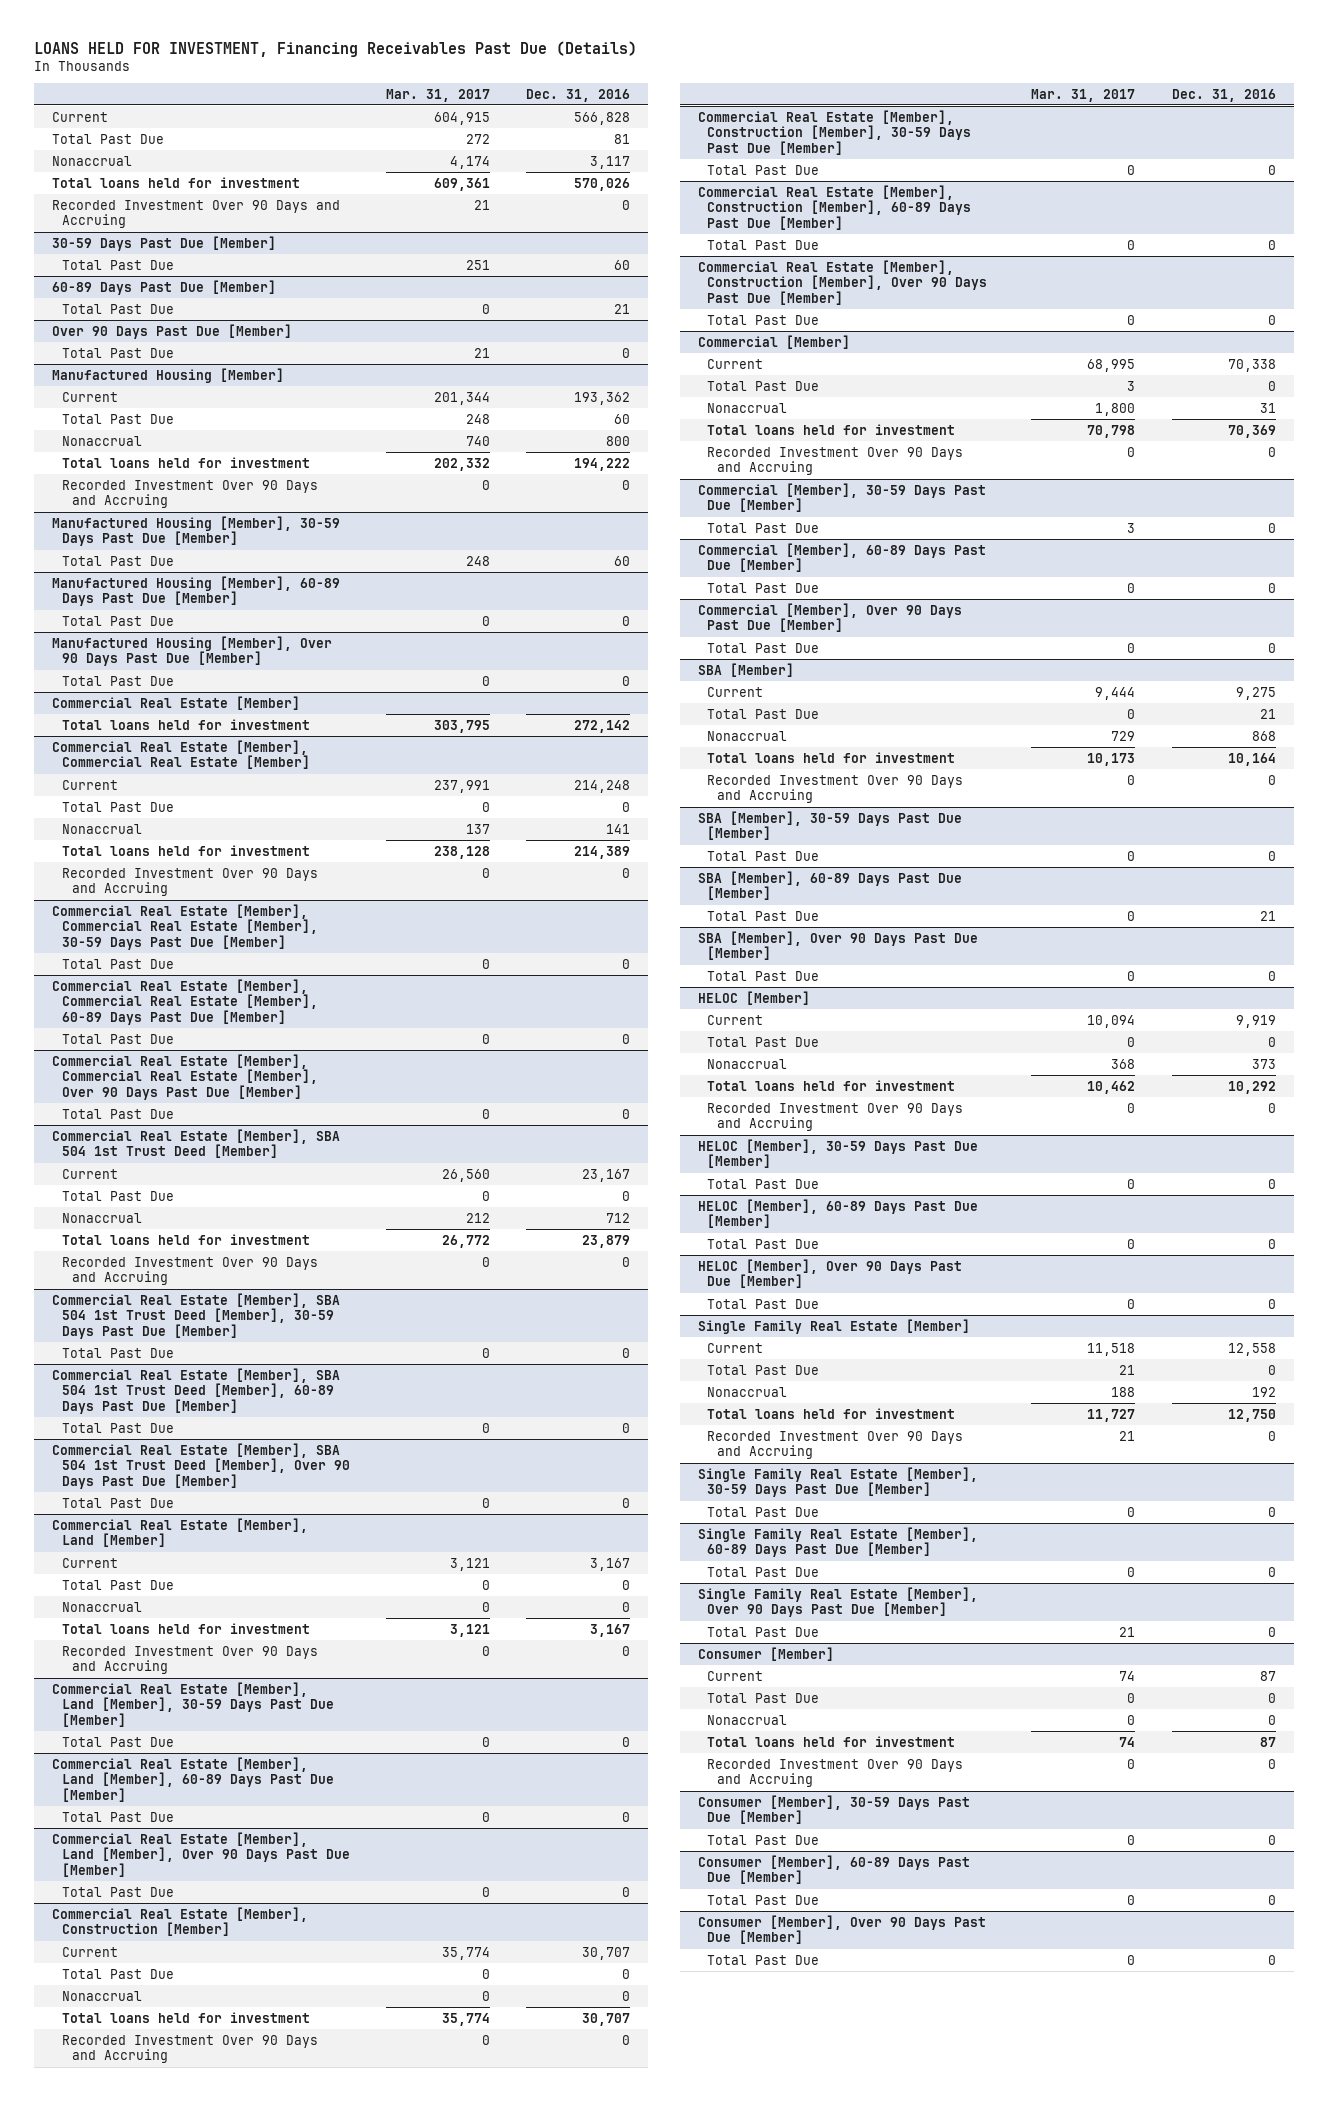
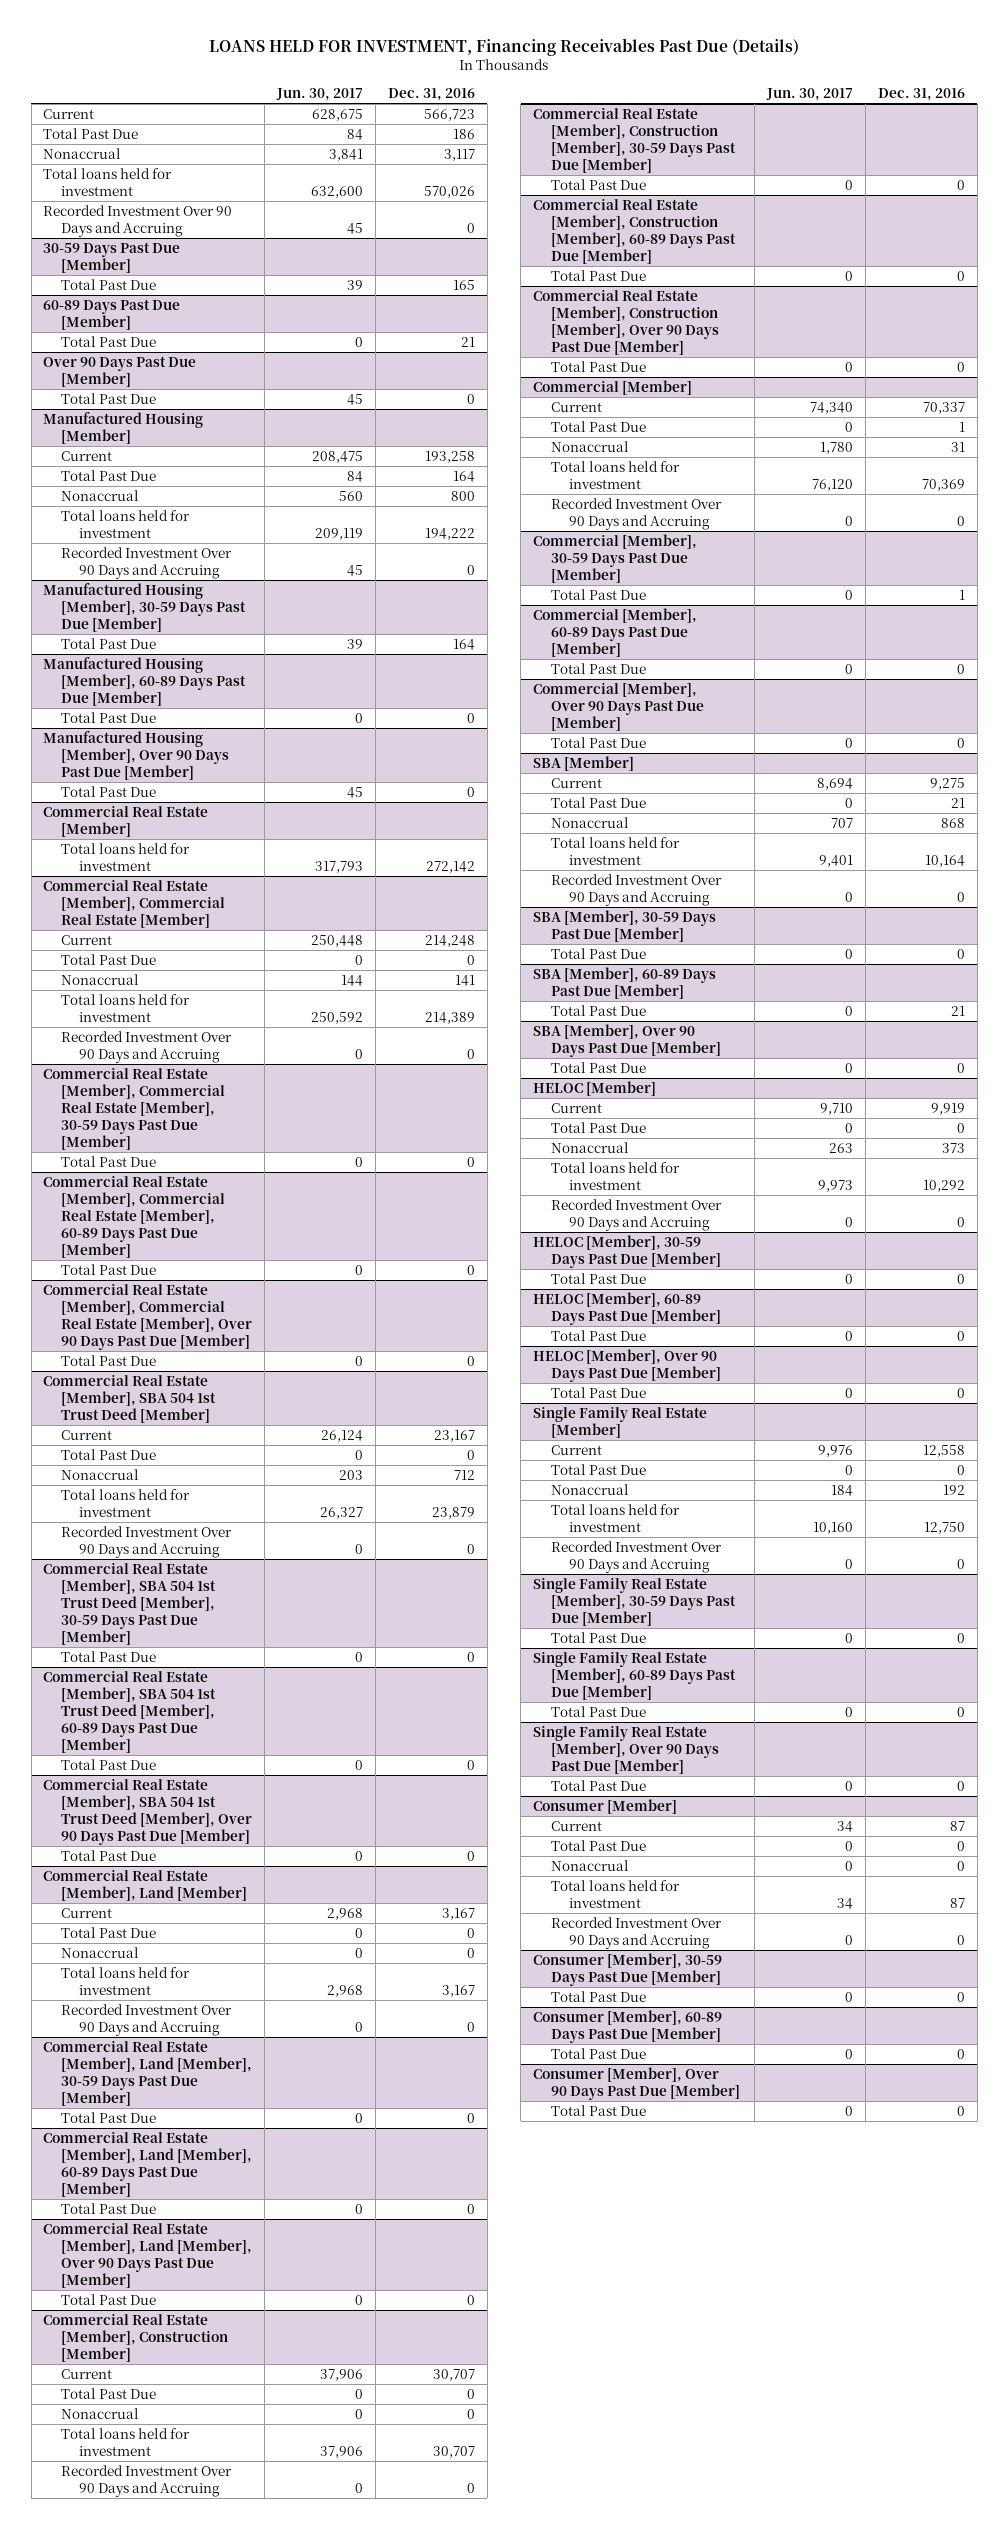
- | Mar. 31, 2017 | Dec. 31, 2016
+ | Jun. 30, 2017 | Dec. 31, 2016
- Current | 604,915 | 566,828
- Total Past Due | 272 | 81
+ Current | 628,675 | 566,723
+ Total Past Due | 84 | 186
@ 30-59 Days Past Due [Member]
- Total Past Due | 251 | 60
+ Total Past Due | 39 | 165
@ Manufactured Housing [Member]
- Current | 201,344 | 193,362
- Total Past Due | 248 | 60
+ Current | 208,475 | 193,258
+ Total Past Due | 84 | 164
@ Manufactured Housing [Member], 30-59 Days Past Due [Member]
- Total Past Due | 248 | 60
+ Total Past Due | 39 | 164
@ Commercial [Member]
- Current | 68,995 | 70,338
- Total Past Due | 3 | 0
+ Current | 74,340 | 70,337
+ Total Past Due | 0 | 1
@ Commercial [Member], 30-59 Days Past Due [Member]
- Total Past Due | 3 | 0
+ Total Past Due | 0 | 1

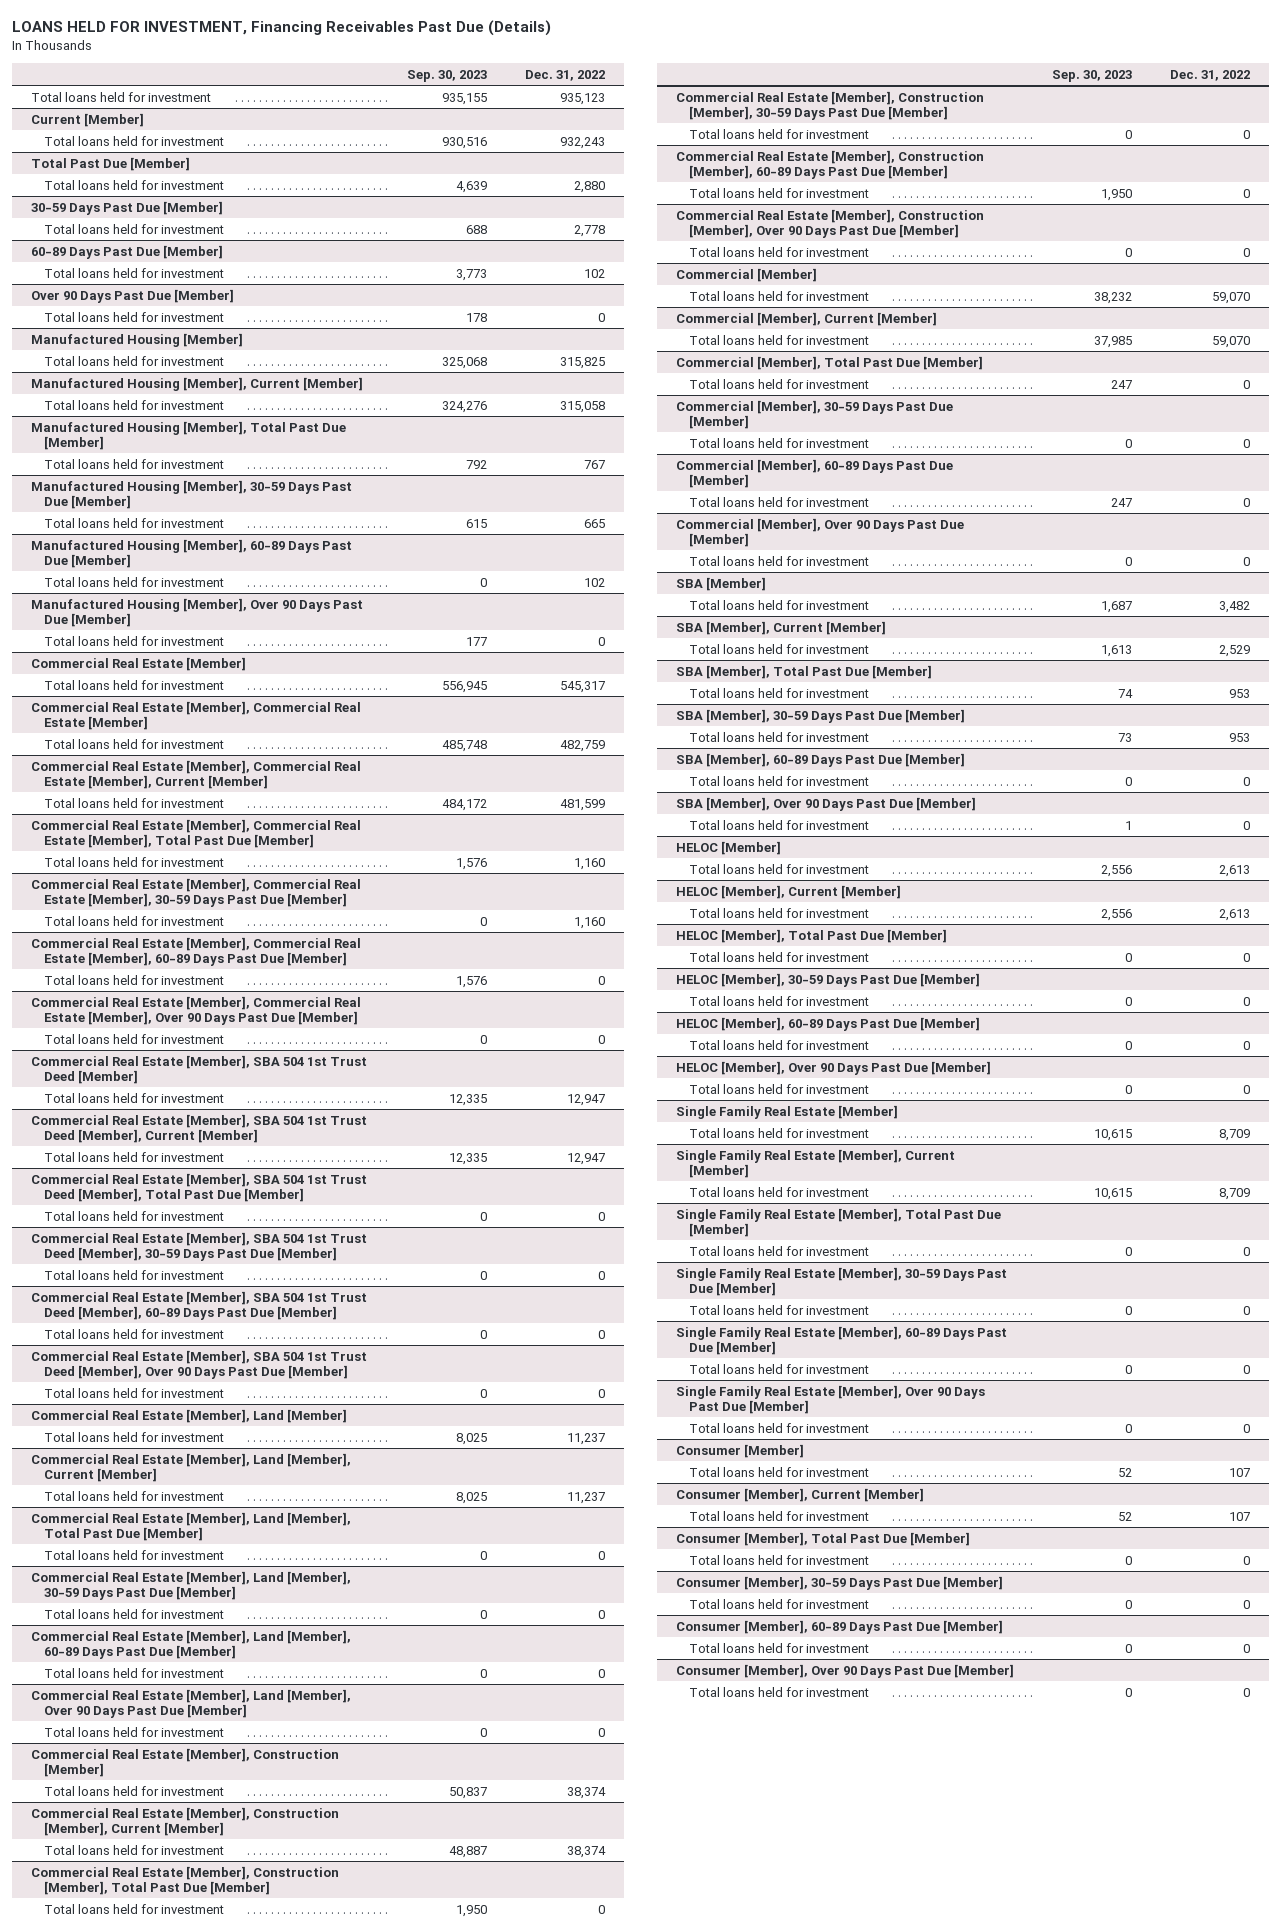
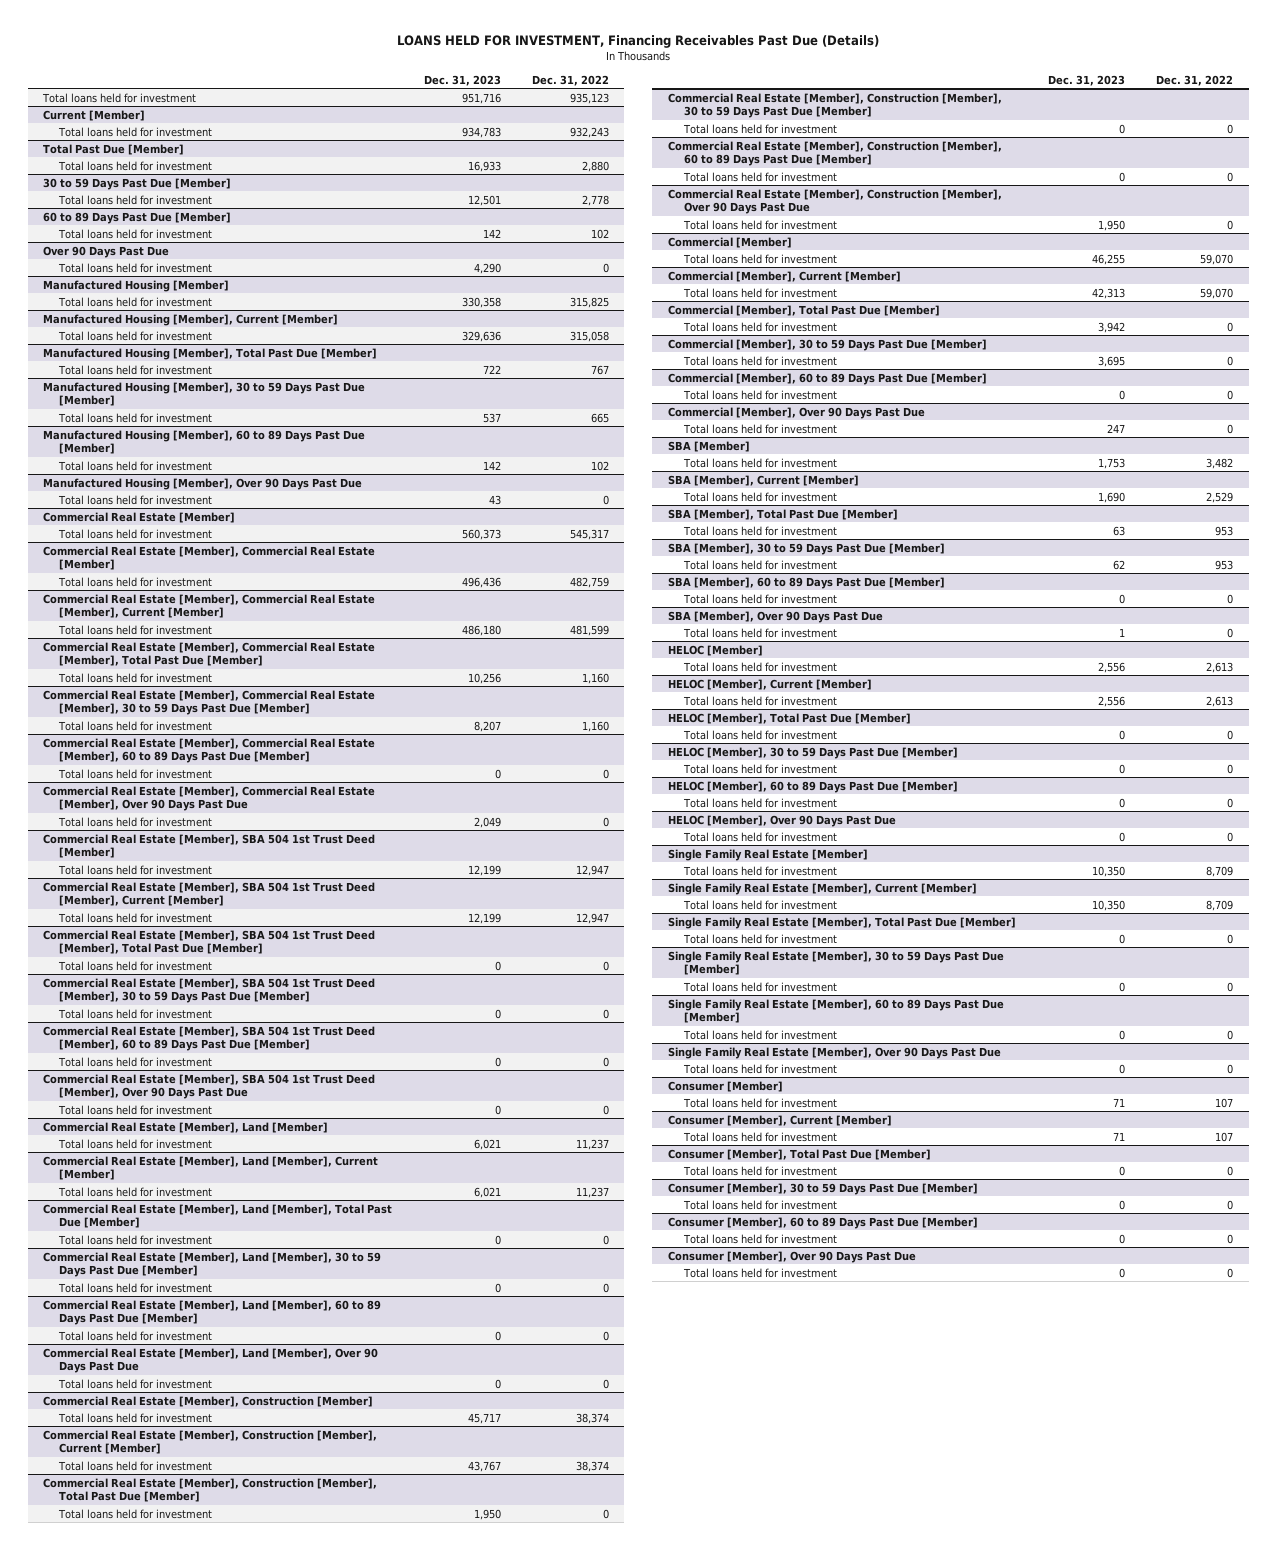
- | Sep. 30, 2023 | Dec. 31, 2022
+ | Dec. 31, 2023 | Dec. 31, 2022
- 30-59 Days Past Due [Member]
+ 30 to 59 Days Past Due [Member]
- 60-89 Days Past Due [Member]
+ 60 to 89 Days Past Due [Member]
- Over 90 Days Past Due [Member]
+ Over 90 Days Past Due
- Manufactured Housing [Member], 30-59 Days Past Due [Member]
+ Manufactured Housing [Member], 30 to 59 Days Past Due [Member]
- Manufactured Housing [Member], 60-89 Days Past Due [Member]
+ Manufactured Housing [Member], 60 to 89 Days Past Due [Member]
- Manufactured Housing [Member], Over 90 Days Past Due [Member]
+ Manufactured Housing [Member], Over 90 Days Past Due
- Commercial Real Estate [Member], Commercial Real Estate [Member], 30-59 Days Past Due [Member]
+ Commercial Real Estate [Member], Commercial Real Estate [Member], 30 to 59 Days Past Due [Member]
- Commercial Real Estate [Member], Commercial Real Estate [Member], 60-89 Days Past Due [Member]
+ Commercial Real Estate [Member], Commercial Real Estate [Member], 60 to 89 Days Past Due [Member]
- Commercial Real Estate [Member], Commercial Real Estate [Member], Over 90 Days Past Due [Member]
+ Commercial Real Estate [Member], Commercial Real Estate [Member], Over 90 Days Past Due
- Commercial Real Estate [Member], SBA 504 1st Trust Deed [Member], 30-59 Days Past Due [Member]
+ Commercial Real Estate [Member], SBA 504 1st Trust Deed [Member], 30 to 59 Days Past Due [Member]
- Commercial Real Estate [Member], SBA 504 1st Trust Deed [Member], 60-89 Days Past Due [Member]
+ Commercial Real Estate [Member], SBA 504 1st Trust Deed [Member], 60 to 89 Days Past Due [Member]
- Commercial Real Estate [Member], SBA 504 1st Trust Deed [Member], Over 90 Days Past Due [Member]
+ Commercial Real Estate [Member], SBA 504 1st Trust Deed [Member], Over 90 Days Past Due
- Commercial Real Estate [Member], Land [Member], 30-59 Days Past Due [Member]
+ Commercial Real Estate [Member], Land [Member], 30 to 59 Days Past Due [Member]
- Commercial Real Estate [Member], Land [Member], 60-89 Days Past Due [Member]
+ Commercial Real Estate [Member], Land [Member], 60 to 89 Days Past Due [Member]
- Commercial Real Estate [Member], Land [Member], Over 90 Days Past Due [Member]
+ Commercial Real Estate [Member], Land [Member], Over 90 Days Past Due
- Commercial Real Estate [Member], Construction [Member], 30-59 Days Past Due [Member]
+ Commercial Real Estate [Member], Construction [Member], 30 to 59 Days Past Due [Member]
- Commercial Real Estate [Member], Construction [Member], 60-89 Days Past Due [Member]
+ Commercial Real Estate [Member], Construction [Member], 60 to 89 Days Past Due [Member]
- Commercial Real Estate [Member], Construction [Member], Over 90 Days Past Due [Member]
+ Commercial Real Estate [Member], Construction [Member], Over 90 Days Past Due
- Commercial [Member], 30-59 Days Past Due [Member]
+ Commercial [Member], 30 to 59 Days Past Due [Member]
- Commercial [Member], 60-89 Days Past Due [Member]
+ Commercial [Member], 60 to 89 Days Past Due [Member]
- Commercial [Member], Over 90 Days Past Due [Member]
+ Commercial [Member], Over 90 Days Past Due
- SBA [Member], 30-59 Days Past Due [Member]
+ SBA [Member], 30 to 59 Days Past Due [Member]
- SBA [Member], 60-89 Days Past Due [Member]
+ SBA [Member], 60 to 89 Days Past Due [Member]
- SBA [Member], Over 90 Days Past Due [Member]
+ SBA [Member], Over 90 Days Past Due
- HELOC [Member], 30-59 Days Past Due [Member]
+ HELOC [Member], 30 to 59 Days Past Due [Member]
- HELOC [Member], 60-89 Days Past Due [Member]
+ HELOC [Member], 60 to 89 Days Past Due [Member]
- HELOC [Member], Over 90 Days Past Due [Member]
+ HELOC [Member], Over 90 Days Past Due
- Single Family Real Estate [Member], 30-59 Days Past Due [Member]
+ Single Family Real Estate [Member], 30 to 59 Days Past Due [Member]
- Single Family Real Estate [Member], 60-89 Days Past Due [Member]
+ Single Family Real Estate [Member], 60 to 89 Days Past Due [Member]
- Single Family Real Estate [Member], Over 90 Days Past Due [Member]
+ Single Family Real Estate [Member], Over 90 Days Past Due
- Consumer [Member], 30-59 Days Past Due [Member]
+ Consumer [Member], 30 to 59 Days Past Due [Member]
- Consumer [Member], 60-89 Days Past Due [Member]
+ Consumer [Member], 60 to 89 Days Past Due [Member]
- Consumer [Member], Over 90 Days Past Due [Member]
+ Consumer [Member], Over 90 Days Past Due

